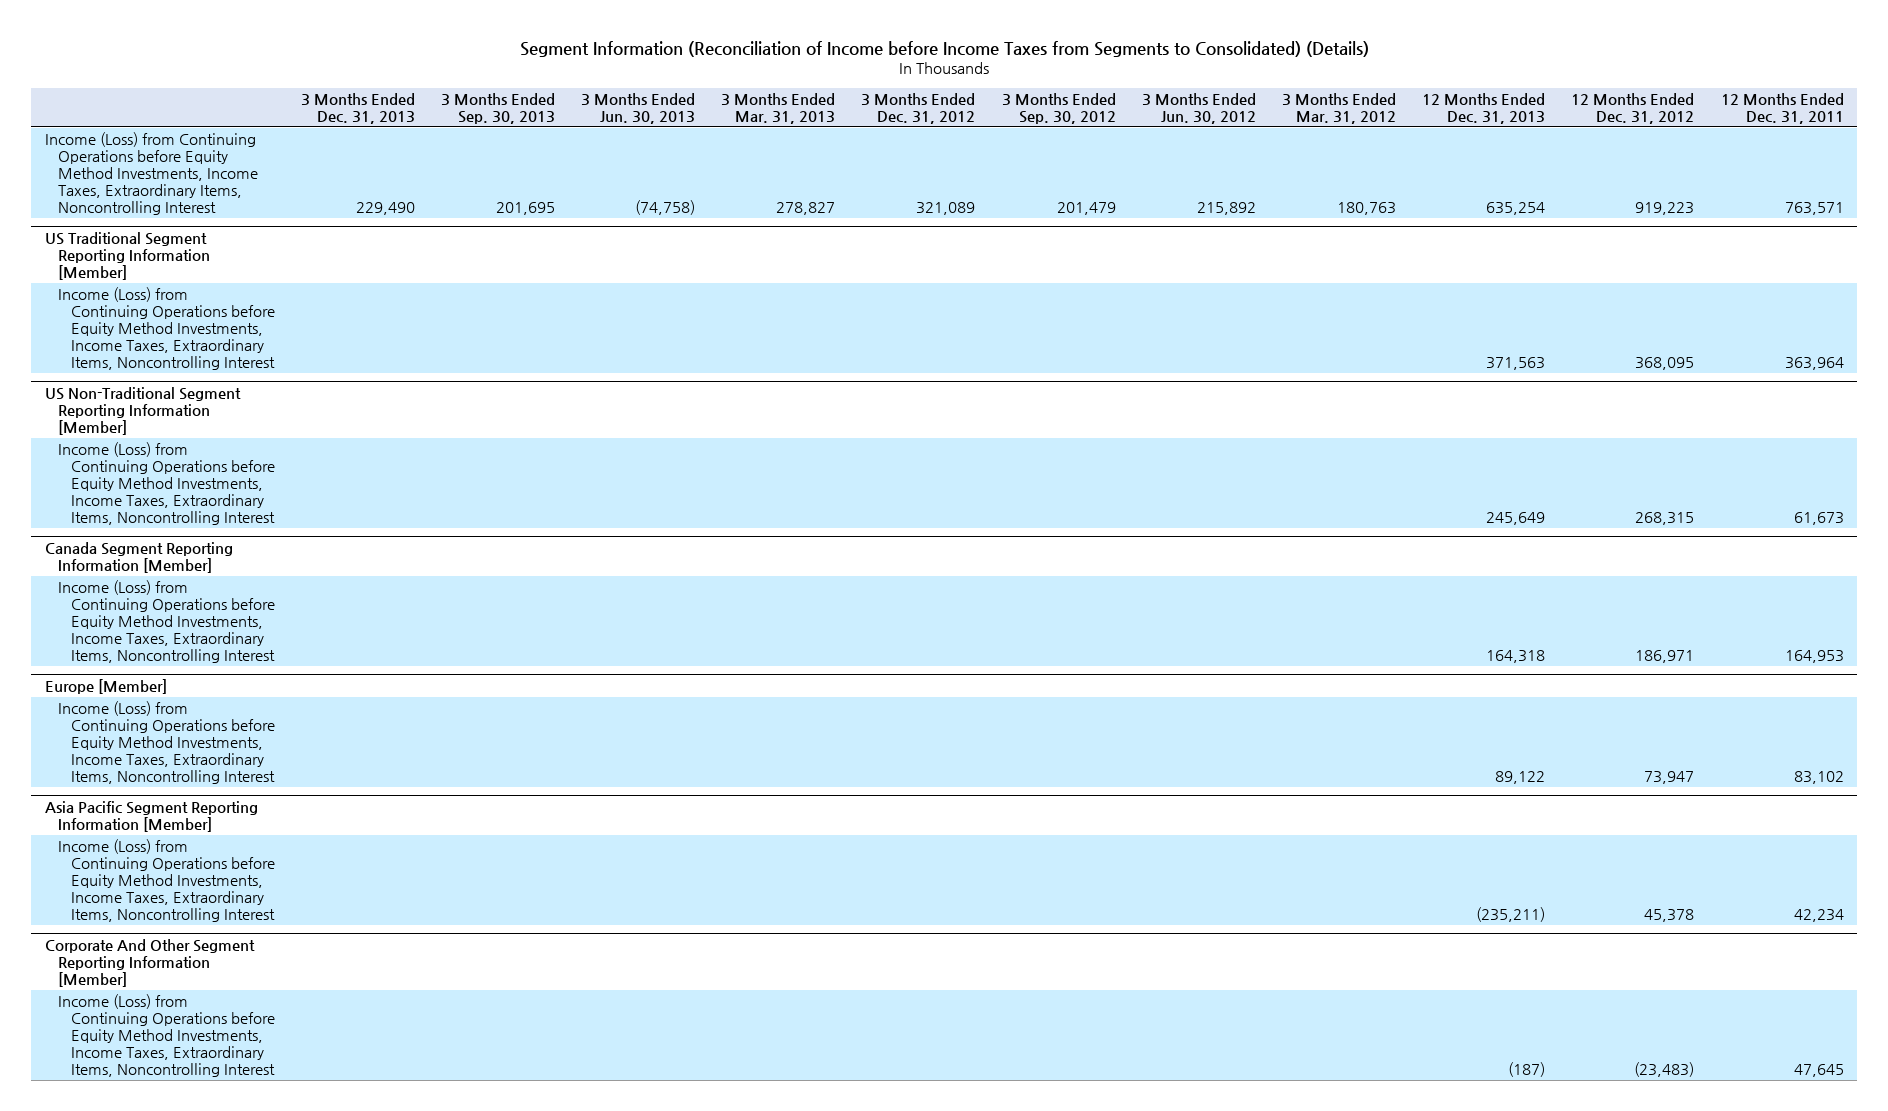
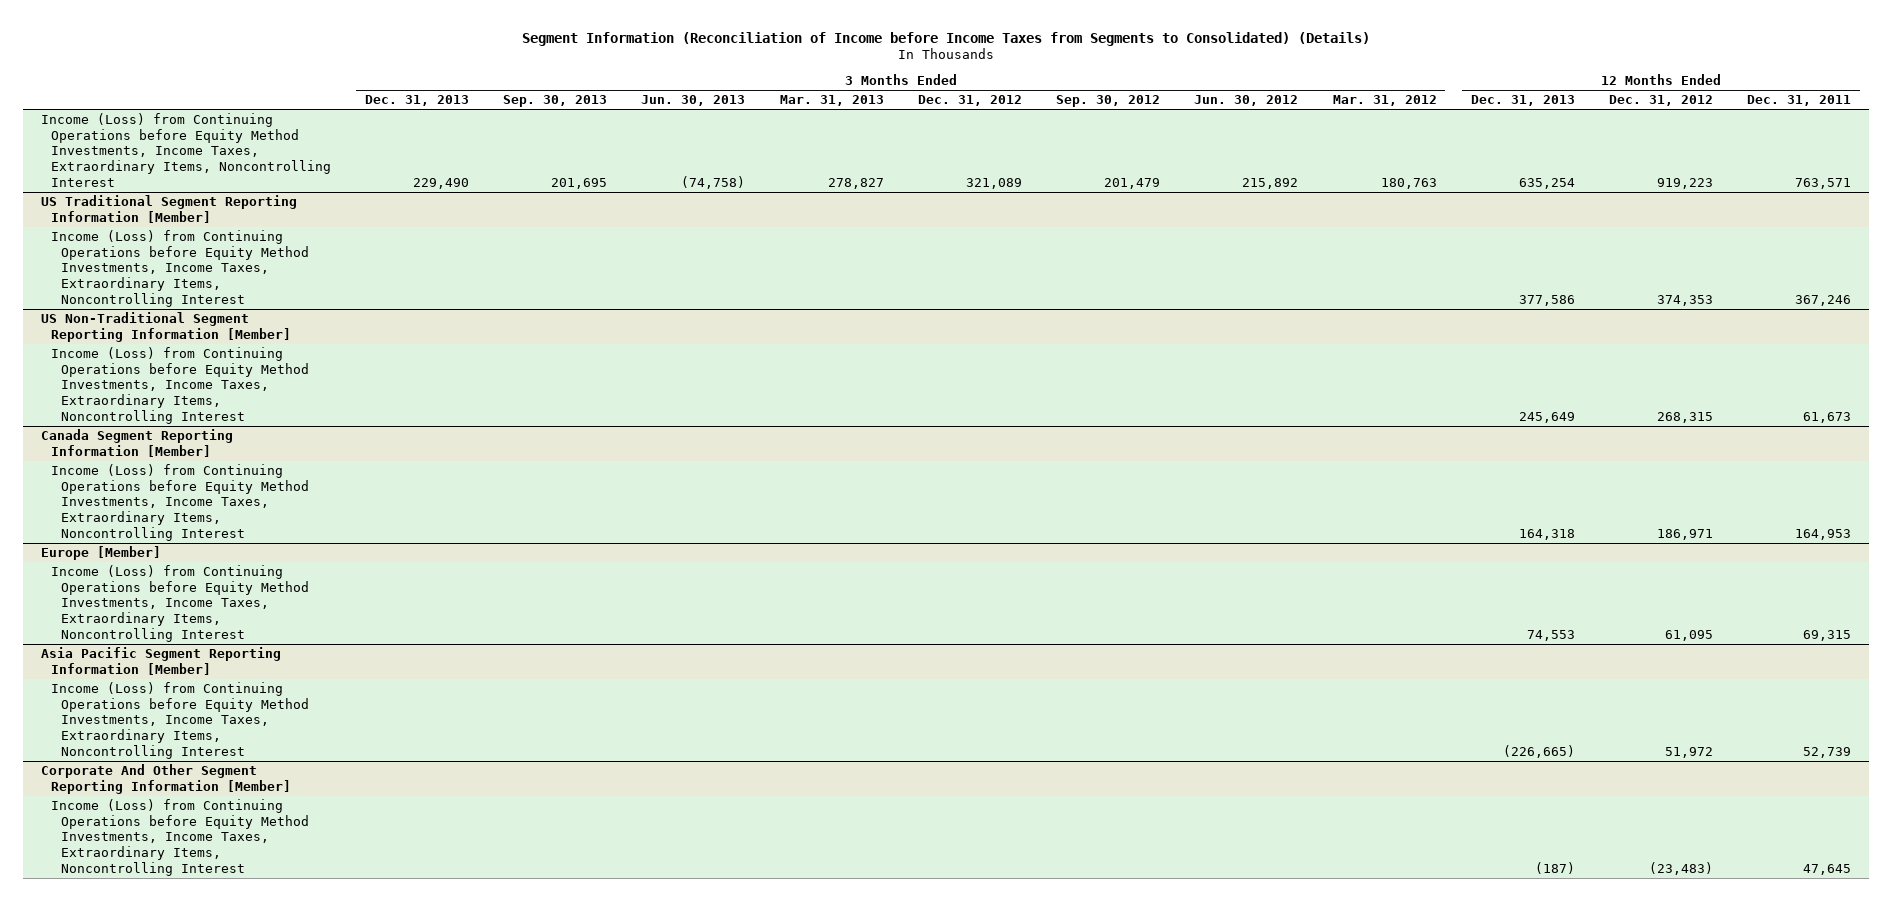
@ US Traditional Segment Reporting Information [Member]
- Income (Loss) from Continuing Operations before Equity Method Investments, Income Taxes, Extraordinary Items, Noncontrolling Interest | | | | | | | | | 371,563 | 368,095 | 363,964
+ Income (Loss) from Continuing Operations before Equity Method Investments, Income Taxes, Extraordinary Items, Noncontrolling Interest | | | | | | | | | 377,586 | 374,353 | 367,246
@ Europe [Member]
- Income (Loss) from Continuing Operations before Equity Method Investments, Income Taxes, Extraordinary Items, Noncontrolling Interest | | | | | | | | | 89,122 | 73,947 | 83,102
+ Income (Loss) from Continuing Operations before Equity Method Investments, Income Taxes, Extraordinary Items, Noncontrolling Interest | | | | | | | | | 74,553 | 61,095 | 69,315
@ Asia Pacific Segment Reporting Information [Member]
- Income (Loss) from Continuing Operations before Equity Method Investments, Income Taxes, Extraordinary Items, Noncontrolling Interest | | | | | | | | | (235,211) | 45,378 | 42,234
+ Income (Loss) from Continuing Operations before Equity Method Investments, Income Taxes, Extraordinary Items, Noncontrolling Interest | | | | | | | | | (226,665) | 51,972 | 52,739

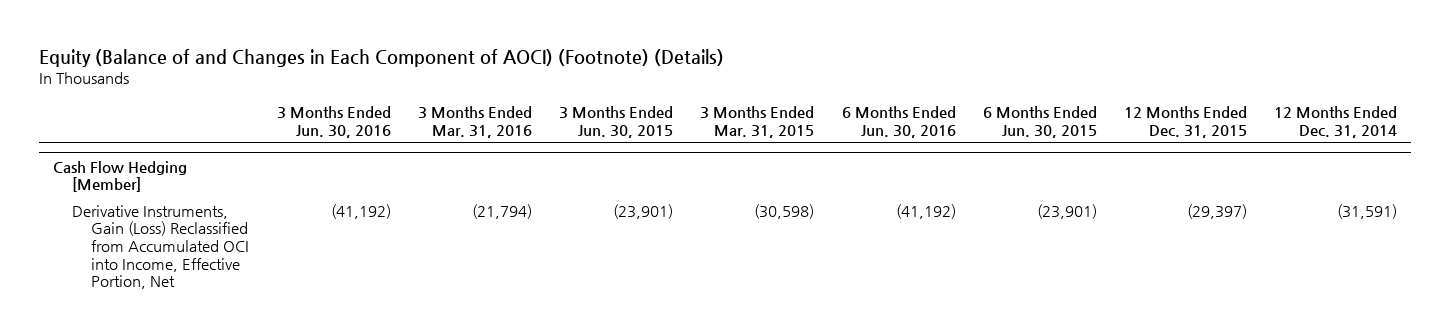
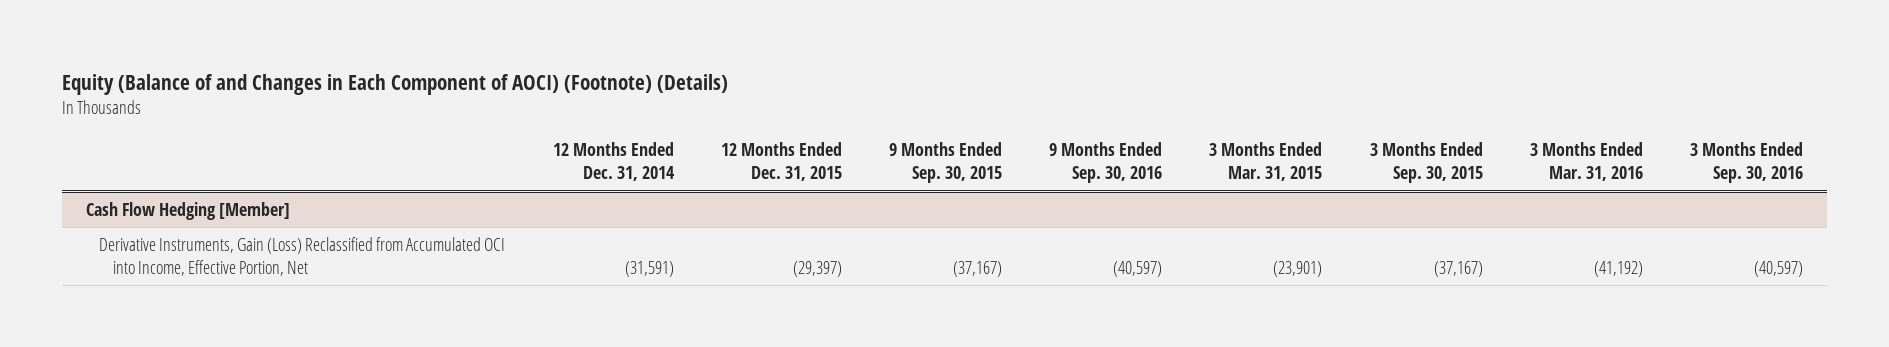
- | 3 Months Ended Jun. 30, 2016 | 3 Months Ended Mar. 31, 2016 | 3 Months Ended Jun. 30, 2015 | 3 Months Ended Mar. 31, 2015 | 6 Months Ended Jun. 30, 2016 | 6 Months Ended Jun. 30, 2015 | 12 Months Ended Dec. 31, 2015 | 12 Months Ended Dec. 31, 2014
+ | 12 Months Ended Dec. 31, 2014 | 12 Months Ended Dec. 31, 2015 | 9 Months Ended Sep. 30, 2015 | 9 Months Ended Sep. 30, 2016 | 3 Months Ended Mar. 31, 2015 | 3 Months Ended Sep. 30, 2015 | 3 Months Ended Mar. 31, 2016 | 3 Months Ended Sep. 30, 2016
@ Cash Flow Hedging [Member]
- Derivative Instruments, Gain (Loss) Reclassified from Accumulated OCI into Income, Effective Portion, Net | (41,192) | (21,794) | (23,901) | (30,598) | (41,192) | (23,901) | (29,397) | (31,591)
+ Derivative Instruments, Gain (Loss) Reclassified from Accumulated OCI into Income, Effective Portion, Net | (31,591) | (29,397) | (37,167) | (40,597) | (23,901) | (37,167) | (41,192) | (40,597)

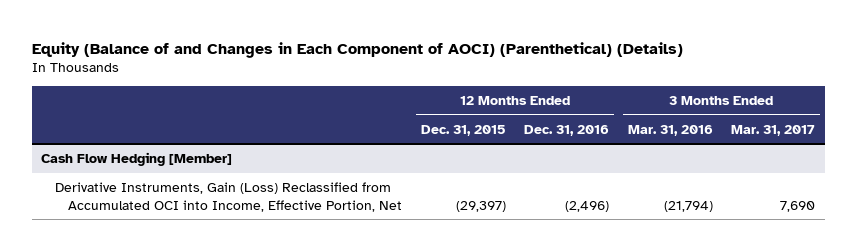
- Equity (Balance of and Changes in Each Component of AOCI) (Footnote) (Details)
+ Equity (Balance of and Changes in Each Component of AOCI) (Parenthetical) (Details)
- | 12 Months Ended Dec. 31, 2014 | 12 Months Ended Dec. 31, 2015 | 9 Months Ended Sep. 30, 2015 | 9 Months Ended Sep. 30, 2016 | 3 Months Ended Mar. 31, 2015 | 3 Months Ended Sep. 30, 2015 | 3 Months Ended Mar. 31, 2016 | 3 Months Ended Sep. 30, 2016
+ | 12 Months Ended Dec. 31, 2015 | 12 Months Ended Dec. 31, 2016 | 3 Months Ended Mar. 31, 2016 | 3 Months Ended Mar. 31, 2017
@ Cash Flow Hedging [Member]
- Derivative Instruments, Gain (Loss) Reclassified from Accumulated OCI into Income, Effective Portion, Net | (31,591) | (29,397) | (37,167) | (40,597) | (23,901) | (37,167) | (41,192) | (40,597)
+ Derivative Instruments, Gain (Loss) Reclassified from Accumulated OCI into Income, Effective Portion, Net | (29,397) | (2,496) | (21,794) | 7,690

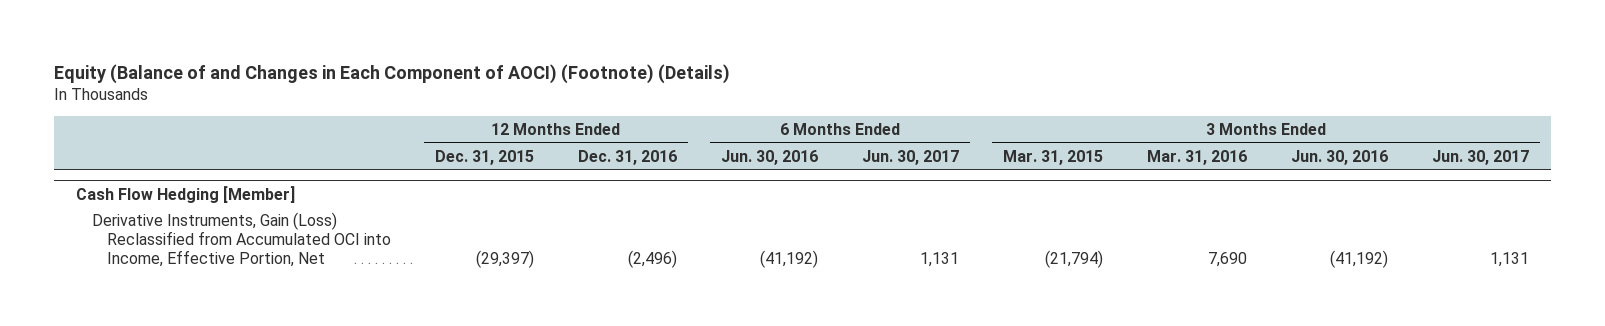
- Equity (Balance of and Changes in Each Component of AOCI) (Parenthetical) (Details)
+ Equity (Balance of and Changes in Each Component of AOCI) (Footnote) (Details)
- | 12 Months Ended Dec. 31, 2015 | 12 Months Ended Dec. 31, 2016 | 3 Months Ended Mar. 31, 2016 | 3 Months Ended Mar. 31, 2017
+ | 12 Months Ended Dec. 31, 2015 | 12 Months Ended Dec. 31, 2016 | 6 Months Ended Jun. 30, 2016 | 6 Months Ended Jun. 30, 2017 | 3 Months Ended Mar. 31, 2015 | 3 Months Ended Mar. 31, 2016 | 3 Months Ended Jun. 30, 2016 | 3 Months Ended Jun. 30, 2017
@ Cash Flow Hedging [Member]
- Derivative Instruments, Gain (Loss) Reclassified from Accumulated OCI into Income, Effective Portion, Net | (29,397) | (2,496) | (21,794) | 7,690
+ Derivative Instruments, Gain (Loss) Reclassified from Accumulated OCI into Income, Effective Portion, Net | (29,397) | (2,496) | (41,192) | 1,131 | (21,794) | 7,690 | (41,192) | 1,131

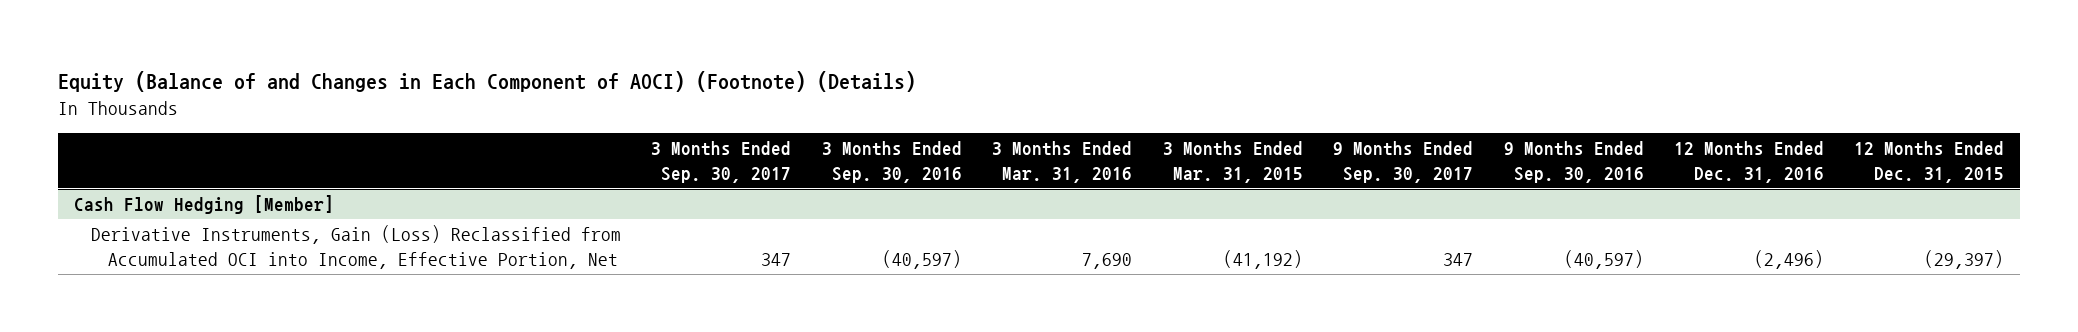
- | 12 Months Ended Dec. 31, 2015 | 12 Months Ended Dec. 31, 2016 | 6 Months Ended Jun. 30, 2016 | 6 Months Ended Jun. 30, 2017 | 3 Months Ended Mar. 31, 2015 | 3 Months Ended Mar. 31, 2016 | 3 Months Ended Jun. 30, 2016 | 3 Months Ended Jun. 30, 2017
+ | 3 Months Ended Sep. 30, 2017 | 3 Months Ended Sep. 30, 2016 | 3 Months Ended Mar. 31, 2016 | 3 Months Ended Mar. 31, 2015 | 9 Months Ended Sep. 30, 2017 | 9 Months Ended Sep. 30, 2016 | 12 Months Ended Dec. 31, 2016 | 12 Months Ended Dec. 31, 2015
@ Cash Flow Hedging [Member]
- Derivative Instruments, Gain (Loss) Reclassified from Accumulated OCI into Income, Effective Portion, Net | (29,397) | (2,496) | (41,192) | 1,131 | (21,794) | 7,690 | (41,192) | 1,131
+ Derivative Instruments, Gain (Loss) Reclassified from Accumulated OCI into Income, Effective Portion, Net | 347 | (40,597) | 7,690 | (41,192) | 347 | (40,597) | (2,496) | (29,397)

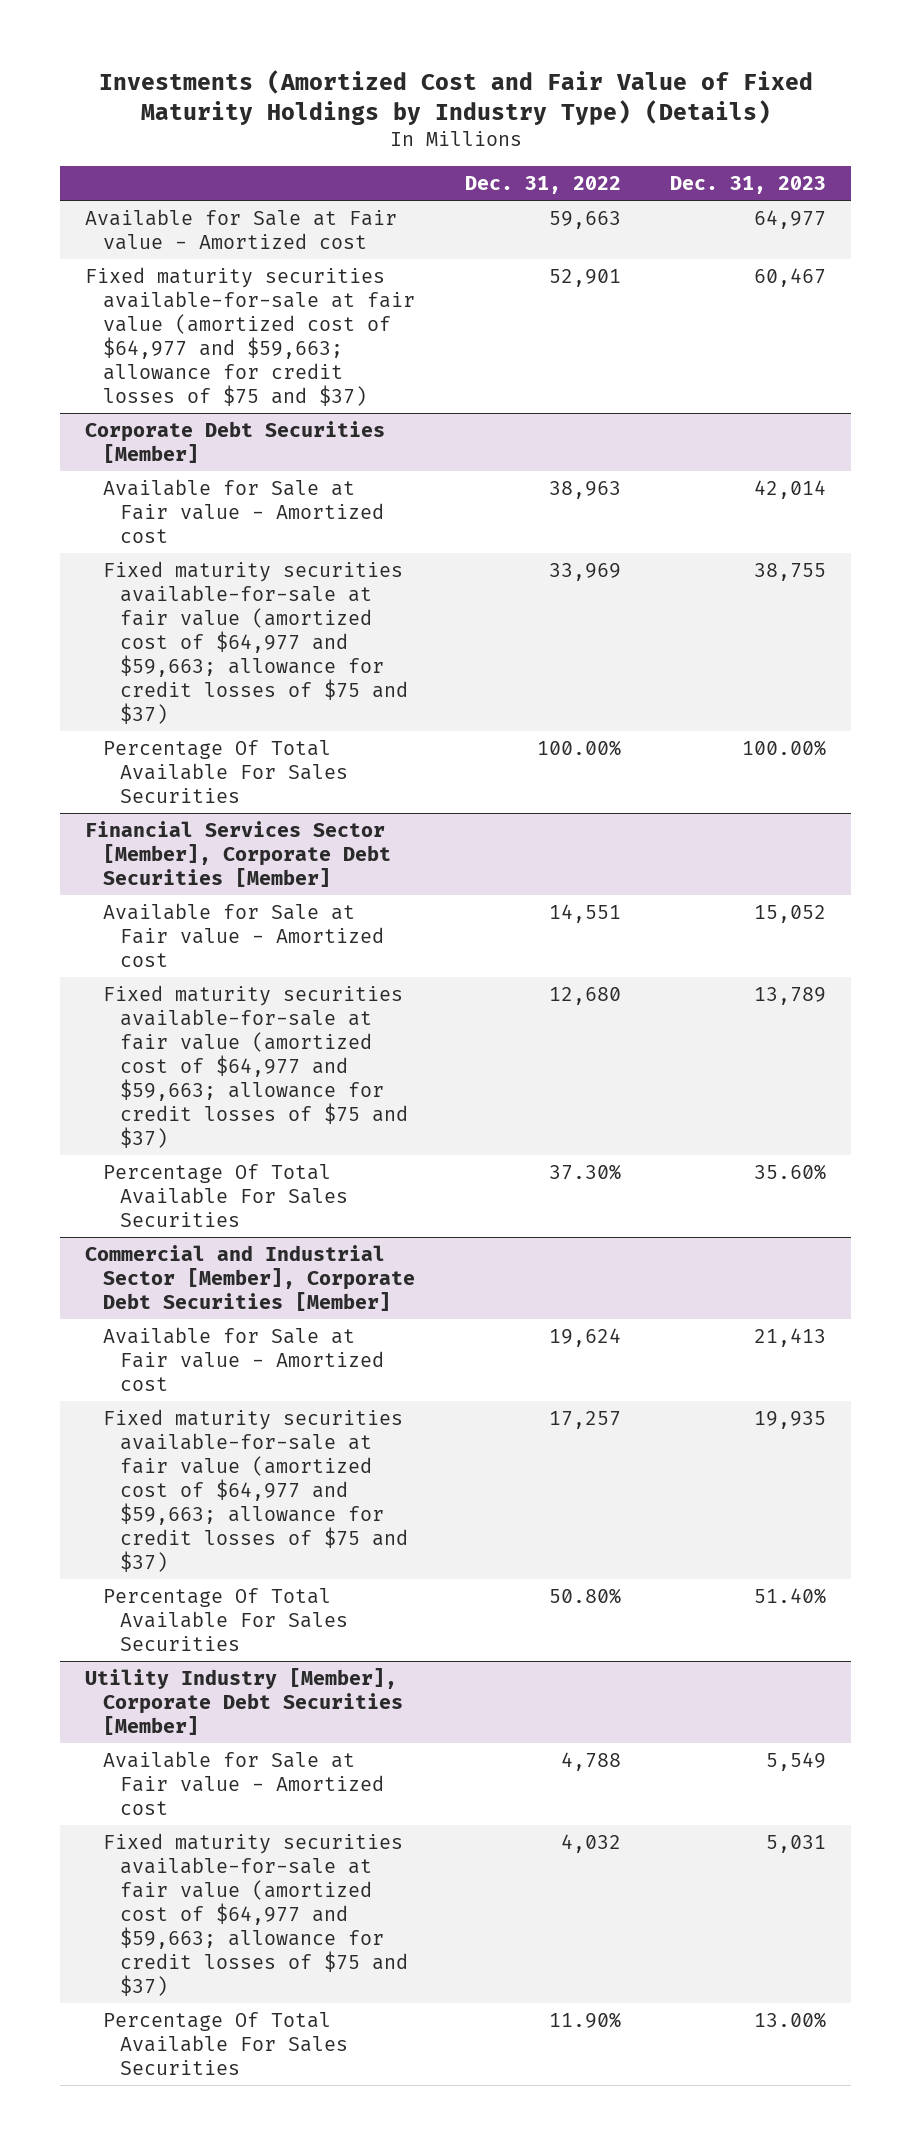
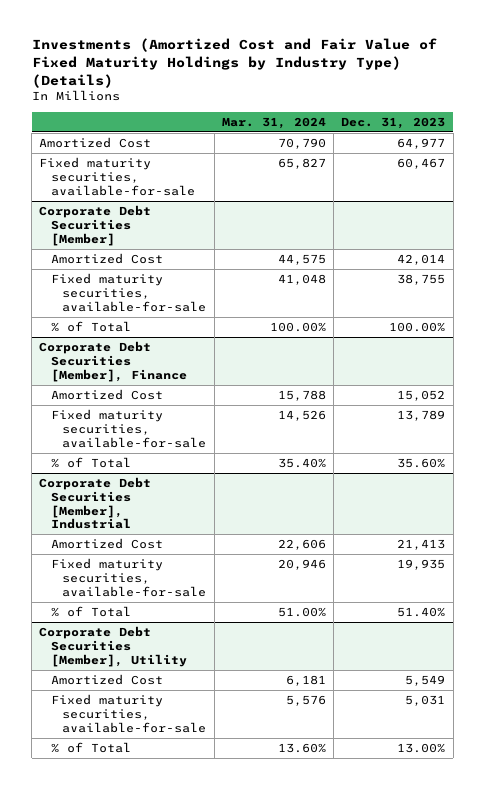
- | Dec. 31, 2022 | Dec. 31, 2023
+ | Mar. 31, 2024 | Dec. 31, 2023
- Available for Sale at Fair value - Amortized cost | 59,663 | 64,977
- Fixed maturity securities available-for-sale at fair value (amortized cost of $64,977 and $59,663; allowance for credit losses of $75 and $37) | 52,901 | 60,467
+ Amortized Cost | 70,790 | 64,977
+ Fixed maturity securities, available-for-sale | 65,827 | 60,467
@ Corporate Debt Securities [Member]
- Available for Sale at Fair value - Amortized cost | 38,963 | 42,014
- Fixed maturity securities available-for-sale at fair value (amortized cost of $64,977 and $59,663; allowance for credit losses of $75 and $37) | 33,969 | 38,755
- Percentage Of Total Available For Sales Securities | 100.00% | 100.00%
- Financial Services Sector [Member], Corporate Debt Securities [Member]
- Available for Sale at Fair value - Amortized cost | 14,551 | 15,052
- Fixed maturity securities available-for-sale at fair value (amortized cost of $64,977 and $59,663; allowance for credit losses of $75 and $37) | 12,680 | 13,789
- Percentage Of Total Available For Sales Securities | 37.30% | 35.60%
- Commercial and Industrial Sector [Member], Corporate Debt Securities [Member]
- Available for Sale at Fair value - Amortized cost | 19,624 | 21,413
- Fixed maturity securities available-for-sale at fair value (amortized cost of $64,977 and $59,663; allowance for credit losses of $75 and $37) | 17,257 | 19,935
- Percentage Of Total Available For Sales Securities | 50.80% | 51.40%
- Utility Industry [Member], Corporate Debt Securities [Member]
- Available for Sale at Fair value - Amortized cost | 4,788 | 5,549
- Fixed maturity securities available-for-sale at fair value (amortized cost of $64,977 and $59,663; allowance for credit losses of $75 and $37) | 4,032 | 5,031
- Percentage Of Total Available For Sales Securities | 11.90% | 13.00%
@ Corporate Debt Securities [Member]
+ Amortized Cost | 44,575 | 42,014
+ Fixed maturity securities, available-for-sale | 41,048 | 38,755
+ % of Total | 100.00% | 100.00%
+ Corporate Debt Securities [Member], Finance
+ Amortized Cost | 15,788 | 15,052
+ Fixed maturity securities, available-for-sale | 14,526 | 13,789
+ % of Total | 35.40% | 35.60%
+ Corporate Debt Securities [Member], Industrial
+ Amortized Cost | 22,606 | 21,413
+ Fixed maturity securities, available-for-sale | 20,946 | 19,935
+ % of Total | 51.00% | 51.40%
+ Corporate Debt Securities [Member], Utility
+ Amortized Cost | 6,181 | 5,549
+ Fixed maturity securities, available-for-sale | 5,576 | 5,031
+ % of Total | 13.60% | 13.00%

